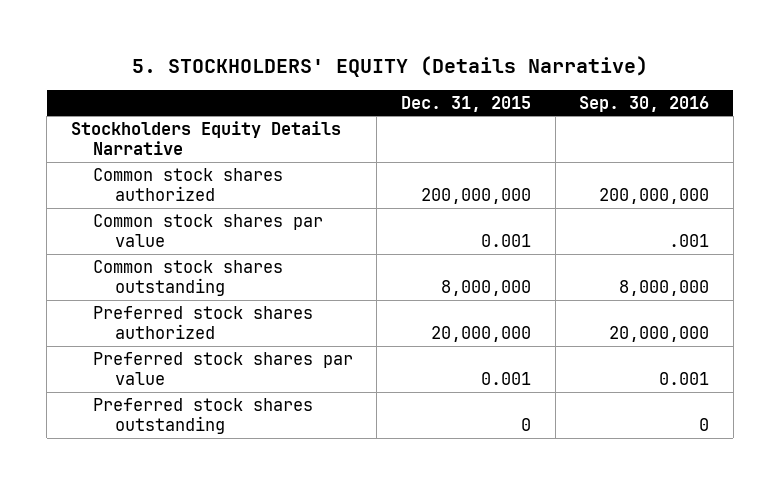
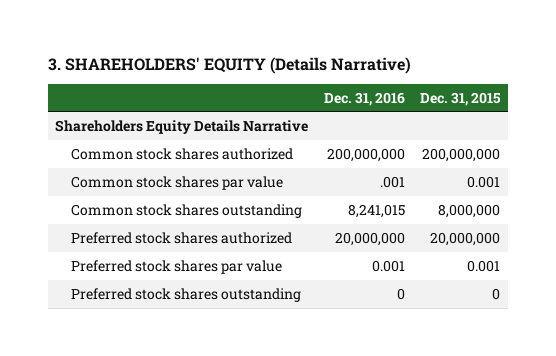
- 5. STOCKHOLDERS' EQUITY (Details Narrative)
+ 3. SHAREHOLDERS' EQUITY (Details Narrative)
- | Dec. 31, 2015 | Sep. 30, 2016
+ | Dec. 31, 2016 | Dec. 31, 2015
- Stockholders Equity Details Narrative
+ Shareholders Equity Details Narrative

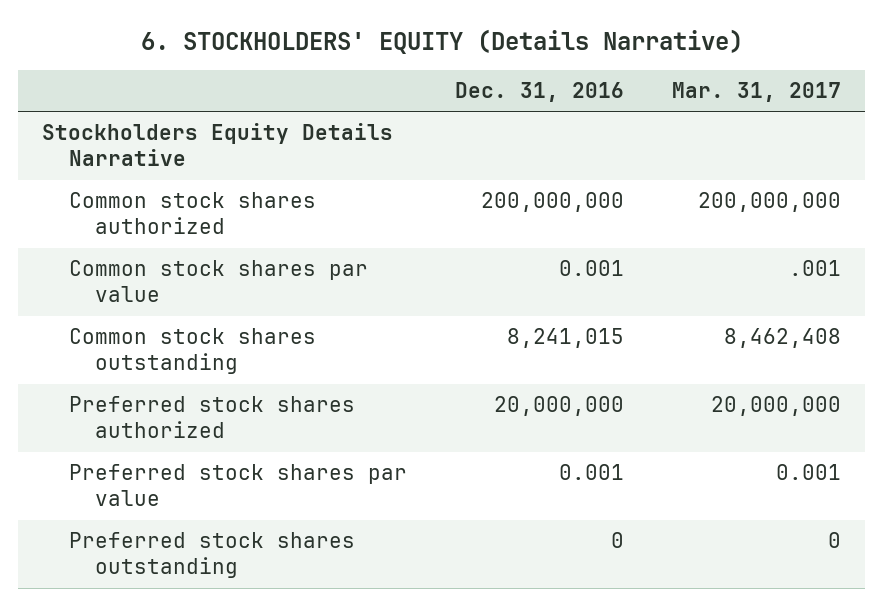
- 3. SHAREHOLDERS' EQUITY (Details Narrative)
+ 6. STOCKHOLDERS' EQUITY (Details Narrative)
- | Dec. 31, 2016 | Dec. 31, 2015
+ | Dec. 31, 2016 | Mar. 31, 2017
- Shareholders Equity Details Narrative
+ Stockholders Equity Details Narrative
- Common stock shares par value | .001 | 0.001
+ Common stock shares par value | 0.001 | .001

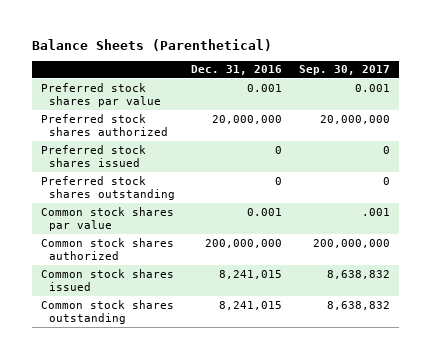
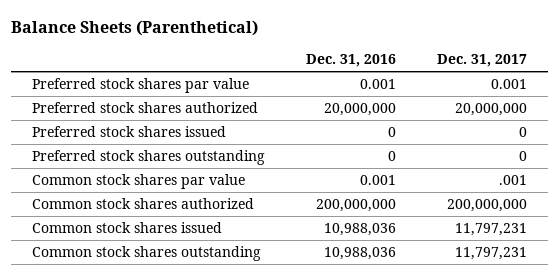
- | Dec. 31, 2016 | Sep. 30, 2017
+ | Dec. 31, 2016 | Dec. 31, 2017
- Common stock shares issued | 8,241,015 | 8,638,832
- Common stock shares outstanding | 8,241,015 | 8,638,832
+ Common stock shares issued | 10,988,036 | 11,797,231
+ Common stock shares outstanding | 10,988,036 | 11,797,231

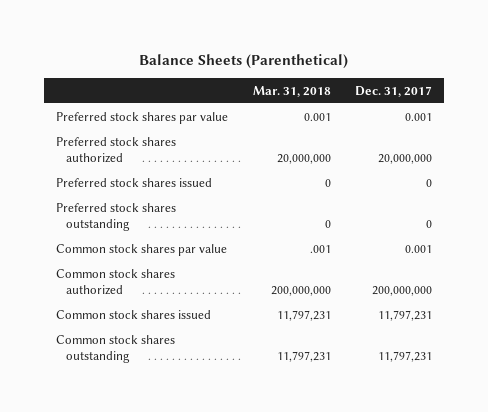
- | Dec. 31, 2016 | Dec. 31, 2017
+ | Mar. 31, 2018 | Dec. 31, 2017
- Common stock shares par value | 0.001 | .001
+ Common stock shares par value | .001 | 0.001

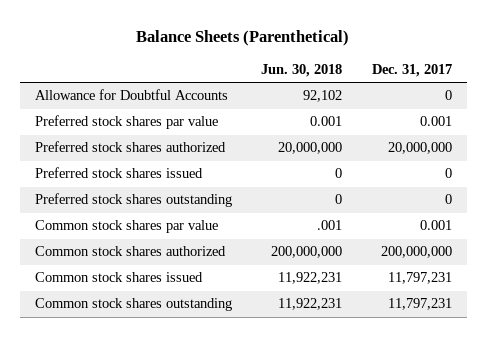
- | Mar. 31, 2018 | Dec. 31, 2017
+ | Jun. 30, 2018 | Dec. 31, 2017
+ Allowance for Doubtful Accounts | 92,102 | 0

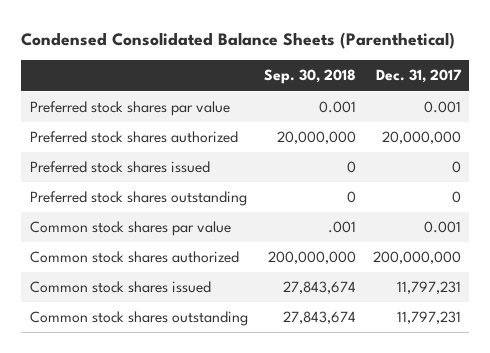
- Balance Sheets (Parenthetical)
+ Condensed Consolidated Balance Sheets (Parenthetical)
- | Jun. 30, 2018 | Dec. 31, 2017
+ | Sep. 30, 2018 | Dec. 31, 2017
- Allowance for Doubtful Accounts | 92,102 | 0

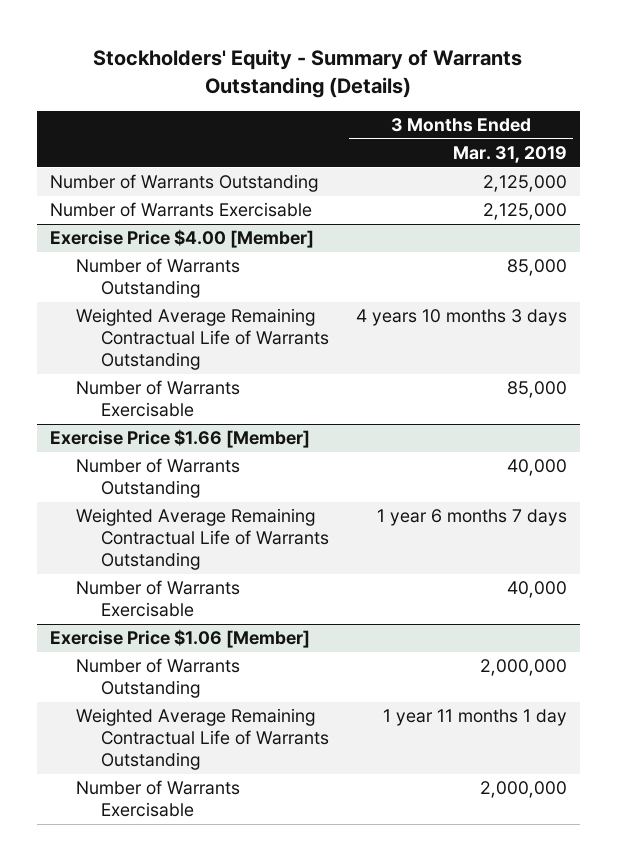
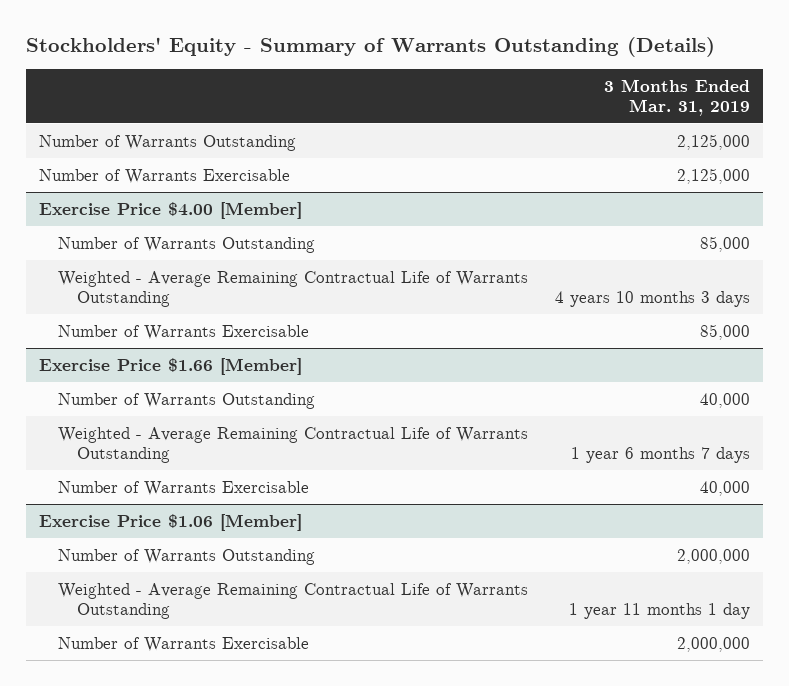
@ Exercise Price $4.00 [Member]
- Weighted Average Remaining Contractual Life of Warrants Outstanding | 4 years 10 months 3 days
+ Weighted - Average Remaining Contractual Life of Warrants Outstanding | 4 years 10 months 3 days
@ Exercise Price $1.66 [Member]
- Weighted Average Remaining Contractual Life of Warrants Outstanding | 1 year 6 months 7 days
+ Weighted - Average Remaining Contractual Life of Warrants Outstanding | 1 year 6 months 7 days
@ Exercise Price $1.06 [Member]
- Weighted Average Remaining Contractual Life of Warrants Outstanding | 1 year 11 months 1 day
+ Weighted - Average Remaining Contractual Life of Warrants Outstanding | 1 year 11 months 1 day

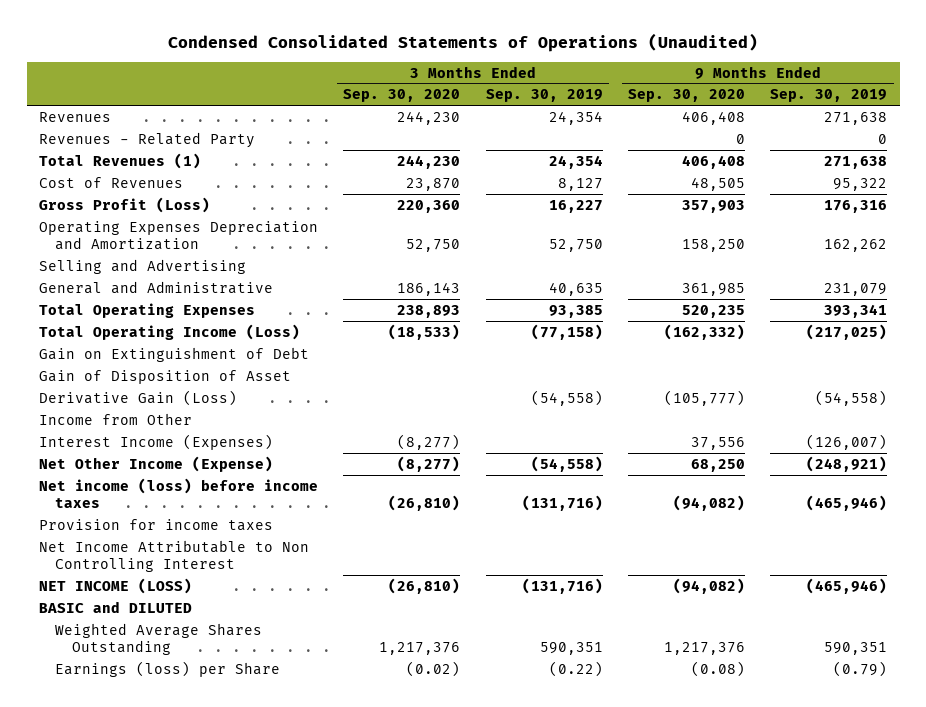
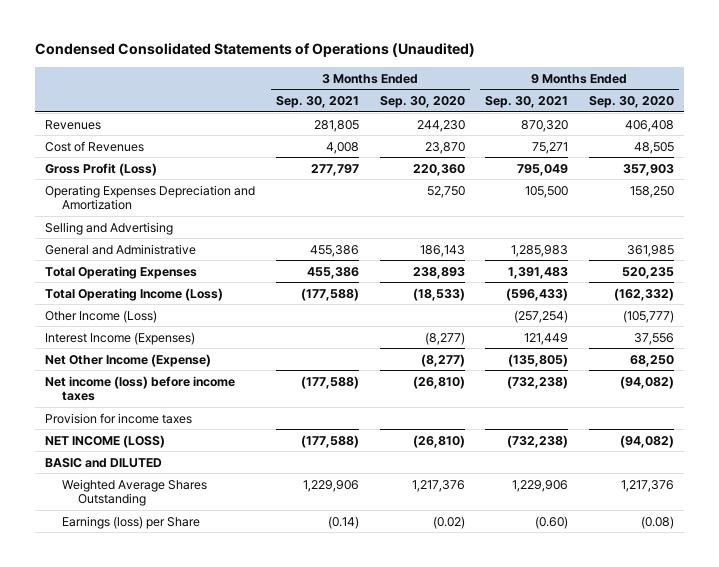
- | 3 Months Ended Sep. 30, 2020 | 3 Months Ended Sep. 30, 2019 | 9 Months Ended Sep. 30, 2020 | 9 Months Ended Sep. 30, 2019
+ | 3 Months Ended Sep. 30, 2021 | 3 Months Ended Sep. 30, 2020 | 9 Months Ended Sep. 30, 2021 | 9 Months Ended Sep. 30, 2020
- Revenues - Related Party | | | 0 | 0
- Total Revenues (1) | 244,230 | 24,354 | 406,408 | 271,638
- Gain on Extinguishment of Debt
- Gain of Disposition of Asset
- Derivative Gain (Loss) | | (54,558) | (105,777) | (54,558)
- Income from Other
+ Other Income (Loss) | | | (257,254) | (105,777)
- Net Income Attributable to Non Controlling Interest

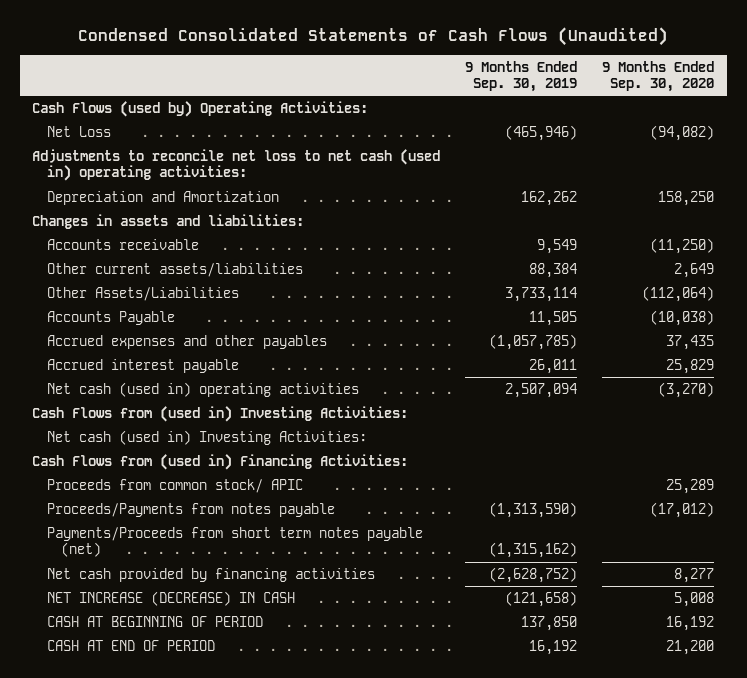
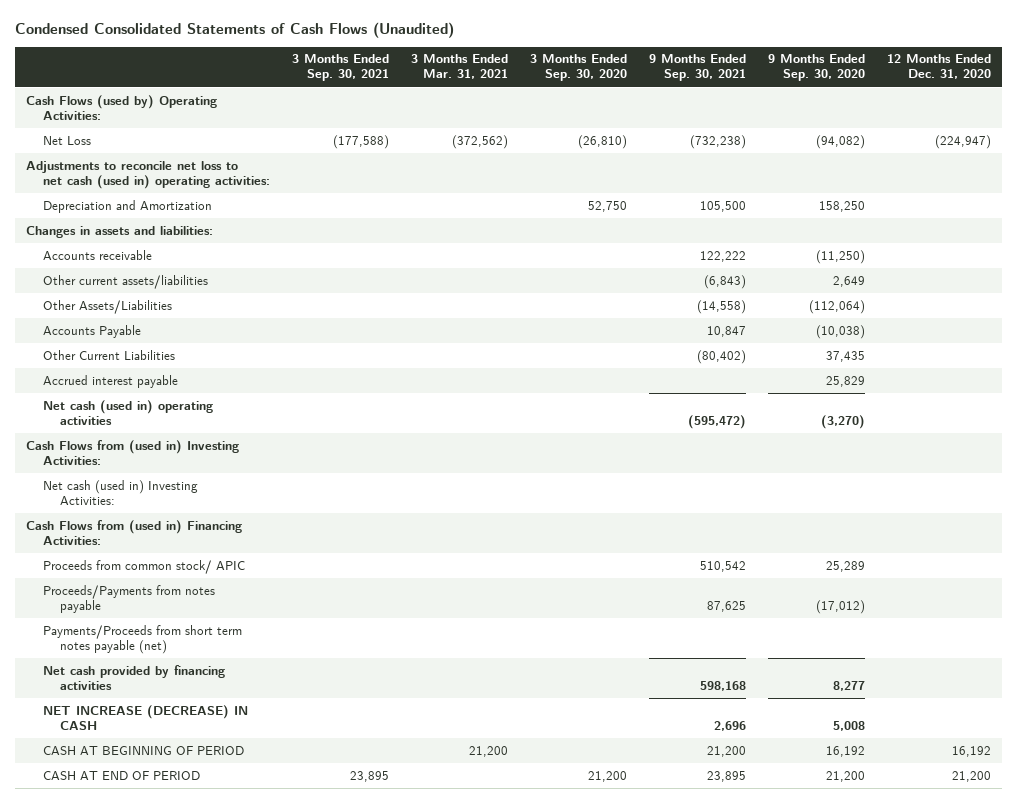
- | 9 Months Ended Sep. 30, 2019 | 9 Months Ended Sep. 30, 2020
+ | 3 Months Ended Sep. 30, 2021 | 3 Months Ended Mar. 31, 2021 | 3 Months Ended Sep. 30, 2020 | 9 Months Ended Sep. 30, 2021 | 9 Months Ended Sep. 30, 2020 | 12 Months Ended Dec. 31, 2020
- Accrued expenses and other payables | (1,057,785) | 37,435
+ Other Current Liabilities | | | | (80,402) | 37,435 |

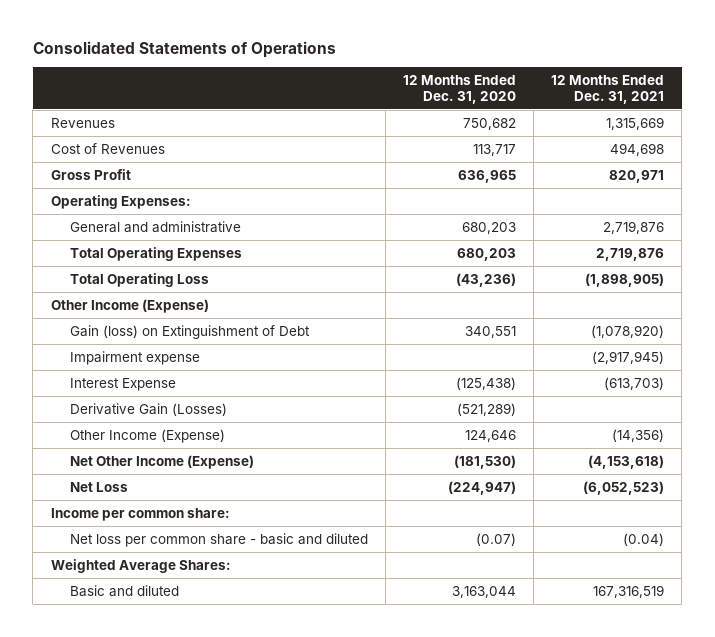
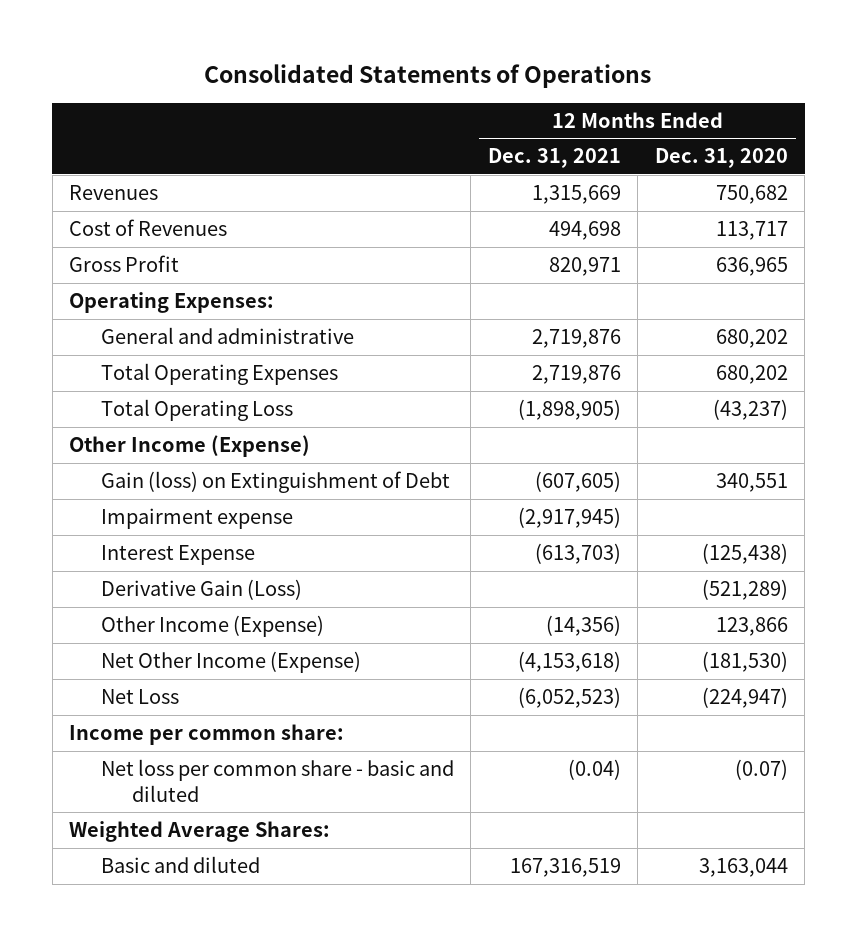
- | 12 Months Ended Dec. 31, 2020 | 12 Months Ended Dec. 31, 2021
+ | 12 Months Ended Dec. 31, 2021 | 12 Months Ended Dec. 31, 2020
- General and administrative | 680,203 | 2,719,876
- Total Operating Expenses | 680,203 | 2,719,876
- Total Operating Loss | (43,236) | (1,898,905)
+ General and administrative | 2,719,876 | 680,202
+ Total Operating Expenses | 2,719,876 | 680,202
+ Total Operating Loss | (1,898,905) | (43,237)
- Gain (loss) on Extinguishment of Debt | 340,551 | (1,078,920)
+ Gain (loss) on Extinguishment of Debt | (607,605) | 340,551
- Derivative Gain (Losses) | (521,289) |
- Other Income (Expense) | 124,646 | (14,356)
+ Derivative Gain (Loss) | | (521,289)
+ Other Income (Expense) | (14,356) | 123,866

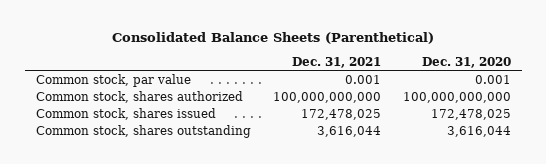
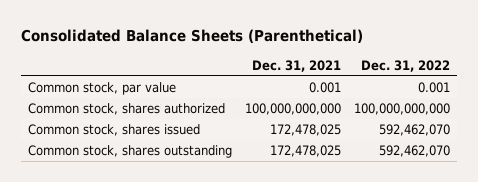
- | Dec. 31, 2021 | Dec. 31, 2020
+ | Dec. 31, 2021 | Dec. 31, 2022
- Common stock, shares outstanding | 3,616,044 | 3,616,044
+ Common stock, shares outstanding | 172,478,025 | 592,462,070

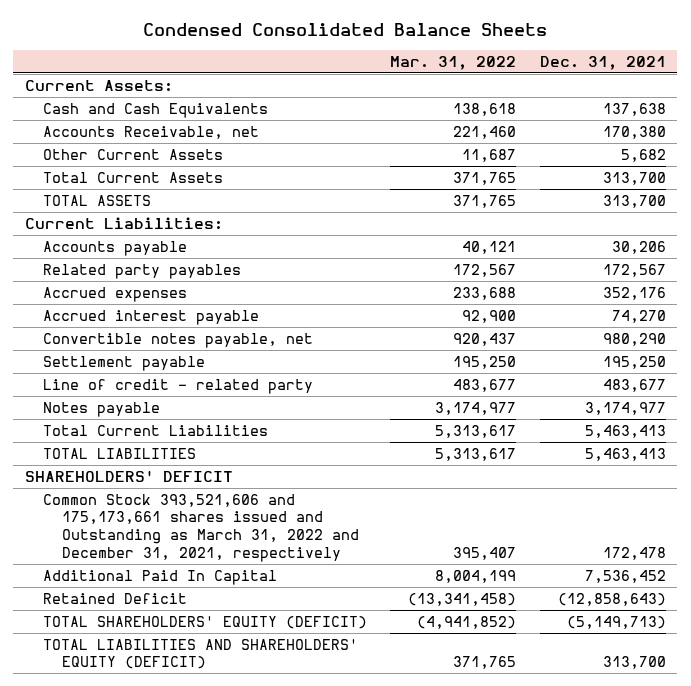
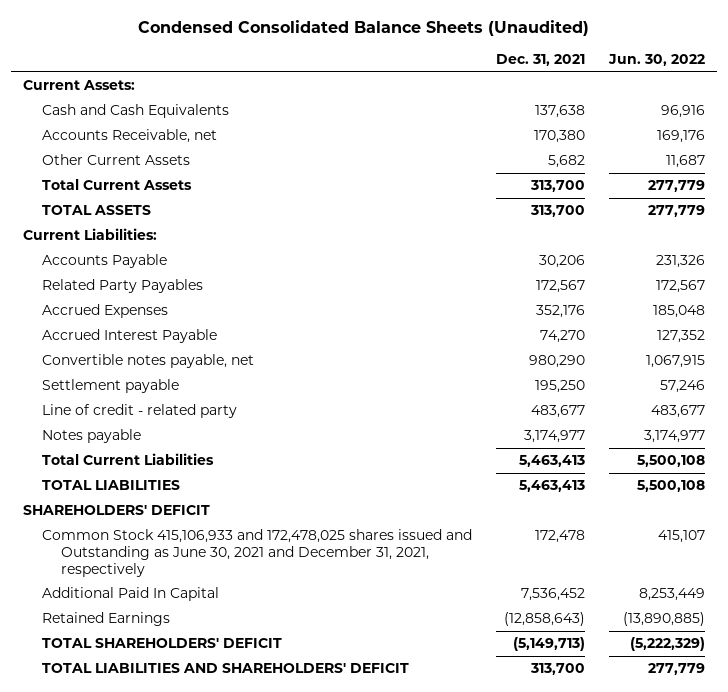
- Condensed Consolidated Balance Sheets
+ Condensed Consolidated Balance Sheets (Unaudited)
- | Mar. 31, 2022 | Dec. 31, 2021
+ | Dec. 31, 2021 | Jun. 30, 2022
- Accounts payable | 40,121 | 30,206
- Related party payables | 172,567 | 172,567
- Accrued expenses | 233,688 | 352,176
- Accrued interest payable | 92,900 | 74,270
+ Accounts Payable | 30,206 | 231,326
+ Related Party Payables | 172,567 | 172,567
+ Accrued Expenses | 352,176 | 185,048
+ Accrued Interest Payable | 74,270 | 127,352
- Common Stock 393,521,606 and 175,173,661 shares issued and Outstanding as March 31, 2022 and December 31, 2021, respectively | 395,407 | 172,478
+ Common Stock 415,106,933 and 172,478,025 shares issued and Outstanding as June 30, 2021 and December 31, 2021, respectively | 172,478 | 415,107
- Retained Deficit | (13,341,458) | (12,858,643)
- TOTAL SHAREHOLDERS' EQUITY (DEFICIT) | (4,941,852) | (5,149,713)
- TOTAL LIABILITIES AND SHAREHOLDERS' EQUITY (DEFICIT) | 371,765 | 313,700
+ Retained Earnings | (12,858,643) | (13,890,885)
+ TOTAL SHAREHOLDERS' DEFICIT | (5,149,713) | (5,222,329)
+ TOTAL LIABILITIES AND SHAREHOLDERS' DEFICIT | 313,700 | 277,779

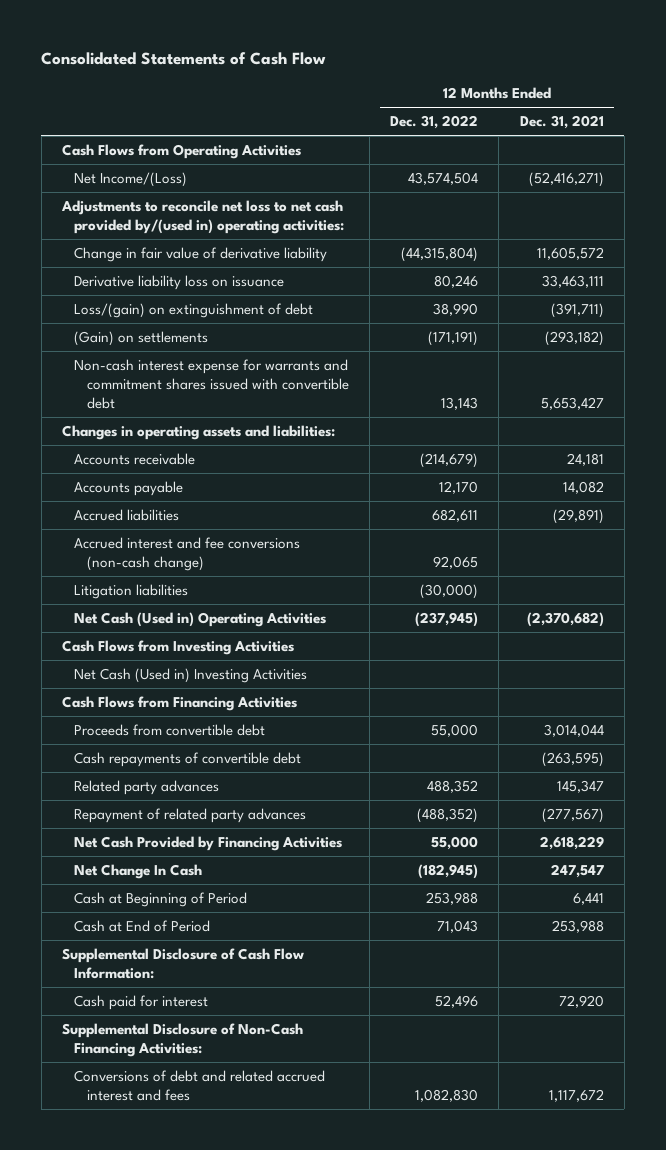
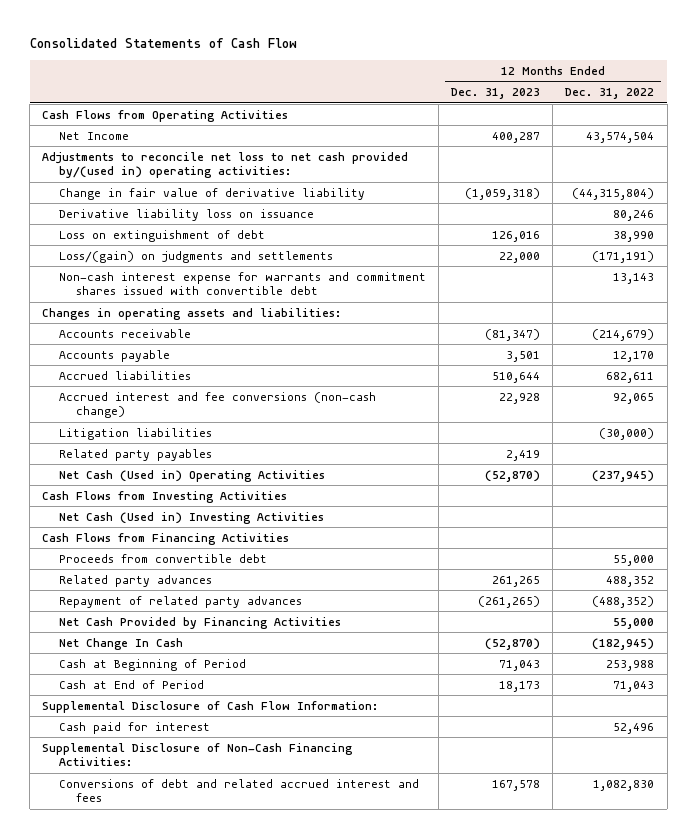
- | 12 Months Ended Dec. 31, 2022 | 12 Months Ended Dec. 31, 2021
+ | 12 Months Ended Dec. 31, 2023 | 12 Months Ended Dec. 31, 2022
- Net Income/(Loss) | 43,574,504 | (52,416,271)
+ Net Income | 400,287 | 43,574,504
- Loss/(gain) on extinguishment of debt | 38,990 | (391,711)
- (Gain) on settlements | (171,191) | (293,182)
+ Loss on extinguishment of debt | 126,016 | 38,990
+ Loss/(gain) on judgments and settlements | 22,000 | (171,191)
+ Related party payables | 2,419 |
- Cash repayments of convertible debt | | (263,595)

